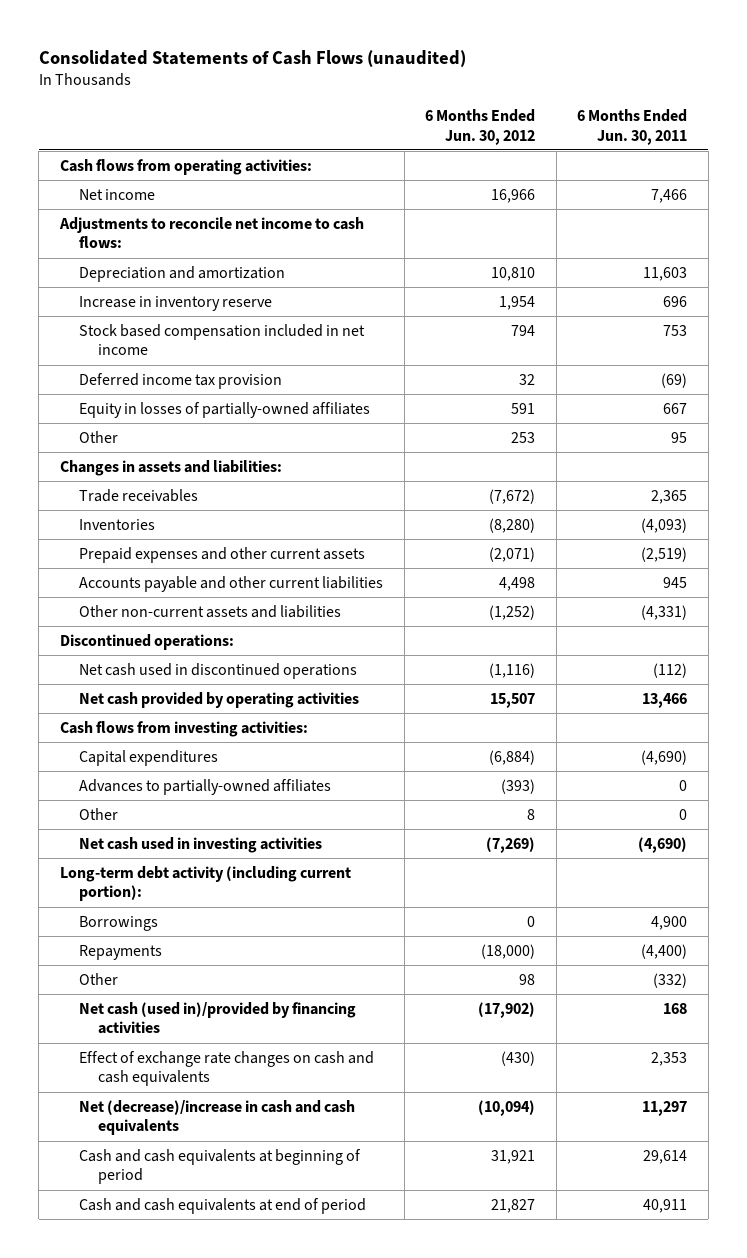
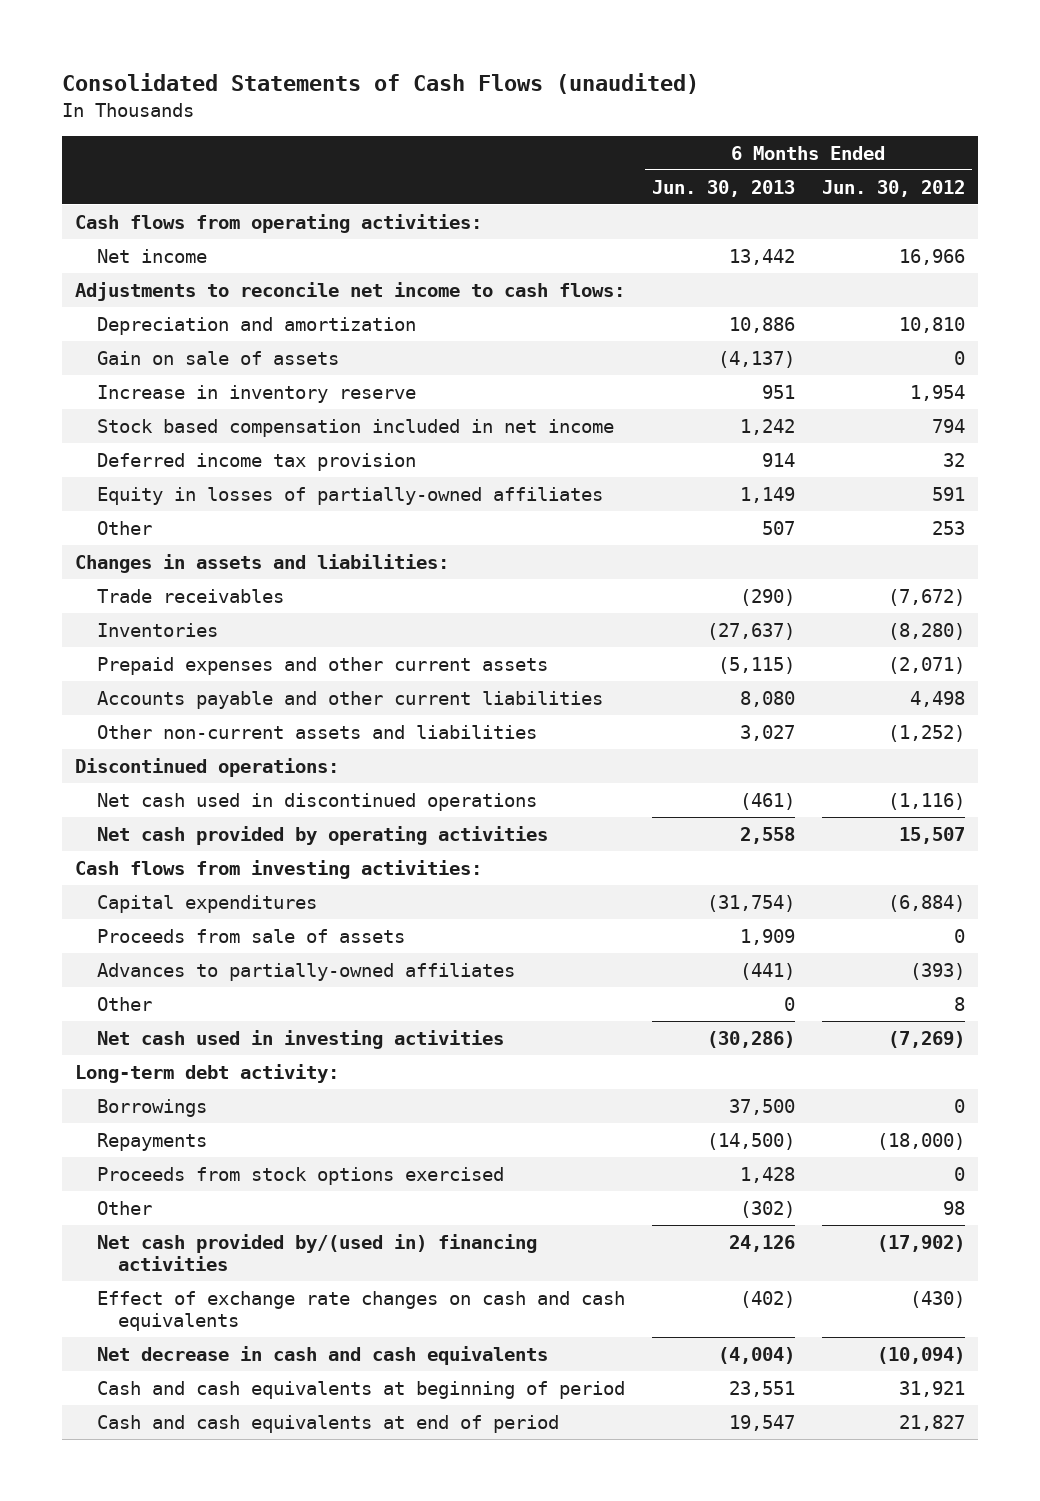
- | 6 Months Ended Jun. 30, 2012 | 6 Months Ended Jun. 30, 2011
+ | 6 Months Ended Jun. 30, 2013 | 6 Months Ended Jun. 30, 2012
+ Gain on sale of assets | (4,137) | 0
+ Proceeds from sale of assets | 1,909 | 0
- Long-term debt activity (including current portion):
+ Long-term debt activity:
+ Proceeds from stock options exercised | 1,428 | 0
- Net cash (used in)/provided by financing activities | (17,902) | 168
+ Net cash provided by/(used in) financing activities | 24,126 | (17,902)
- Net (decrease)/increase in cash and cash equivalents | (10,094) | 11,297
+ Net decrease in cash and cash equivalents | (4,004) | (10,094)

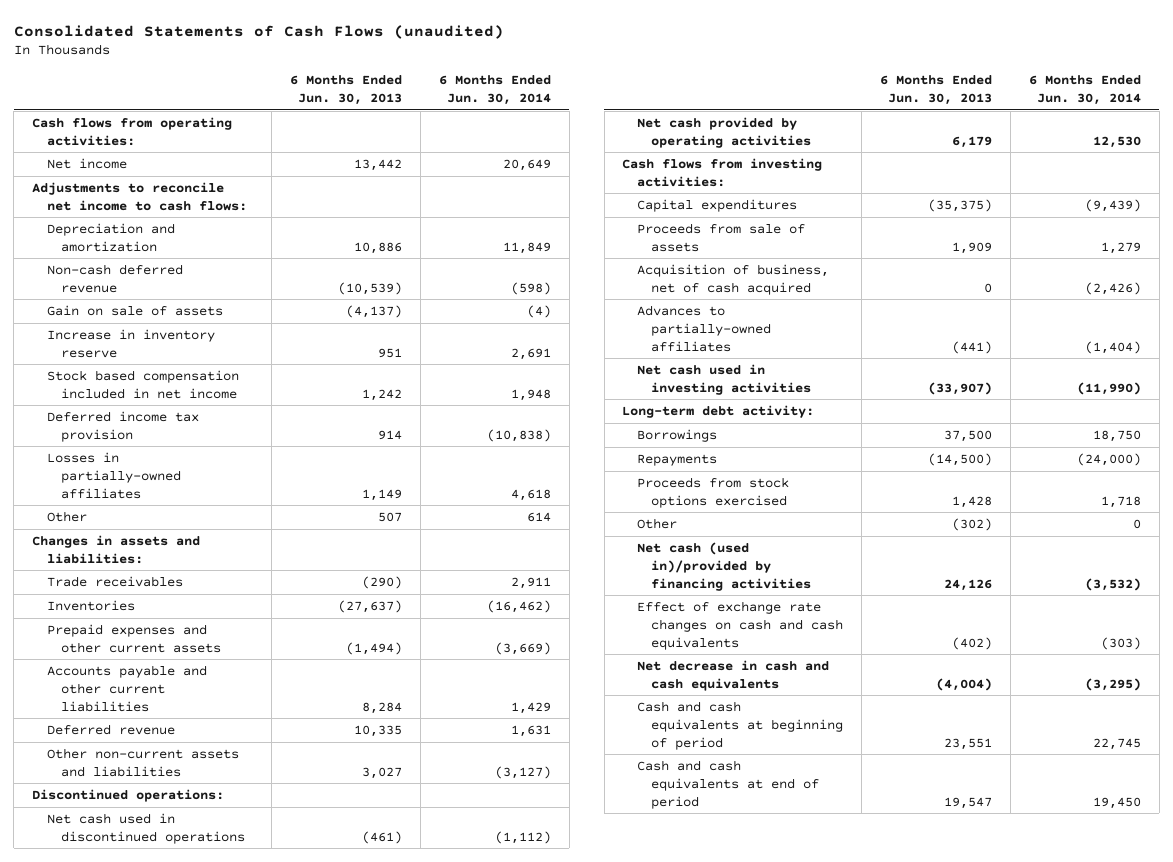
- | 6 Months Ended Jun. 30, 2013 | 6 Months Ended Jun. 30, 2012
+ | 6 Months Ended Jun. 30, 2013 | 6 Months Ended Jun. 30, 2014
+ Non-cash deferred revenue | (10,539) | (598)
- Equity in losses of partially-owned affiliates | 1,149 | 591
+ Losses in partially-owned affiliates | 1,149 | 4,618
- Prepaid expenses and other current assets | (5,115) | (2,071)
- Accounts payable and other current liabilities | 8,080 | 4,498
+ Prepaid expenses and other current assets | (1,494) | (3,669)
+ Accounts payable and other current liabilities | 8,284 | 1,429
+ Deferred revenue | 10,335 | 1,631
- Net cash provided by operating activities | 2,558 | 15,507
+ Net cash provided by operating activities | 6,179 | 12,530
- Capital expenditures | (31,754) | (6,884)
+ Capital expenditures | (35,375) | (9,439)
+ Acquisition of business, net of cash acquired | 0 | (2,426)
- Other | 0 | 8
- Net cash used in investing activities | (30,286) | (7,269)
+ Net cash used in investing activities | (33,907) | (11,990)
- Net cash provided by/(used in) financing activities | 24,126 | (17,902)
+ Net cash (used in)/provided by financing activities | 24,126 | (3,532)

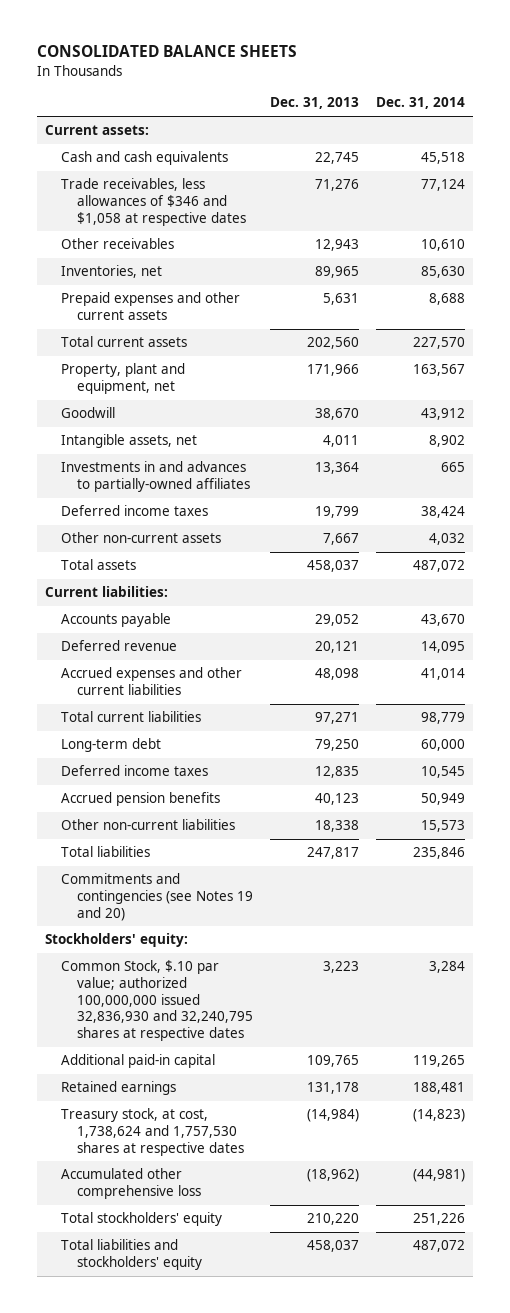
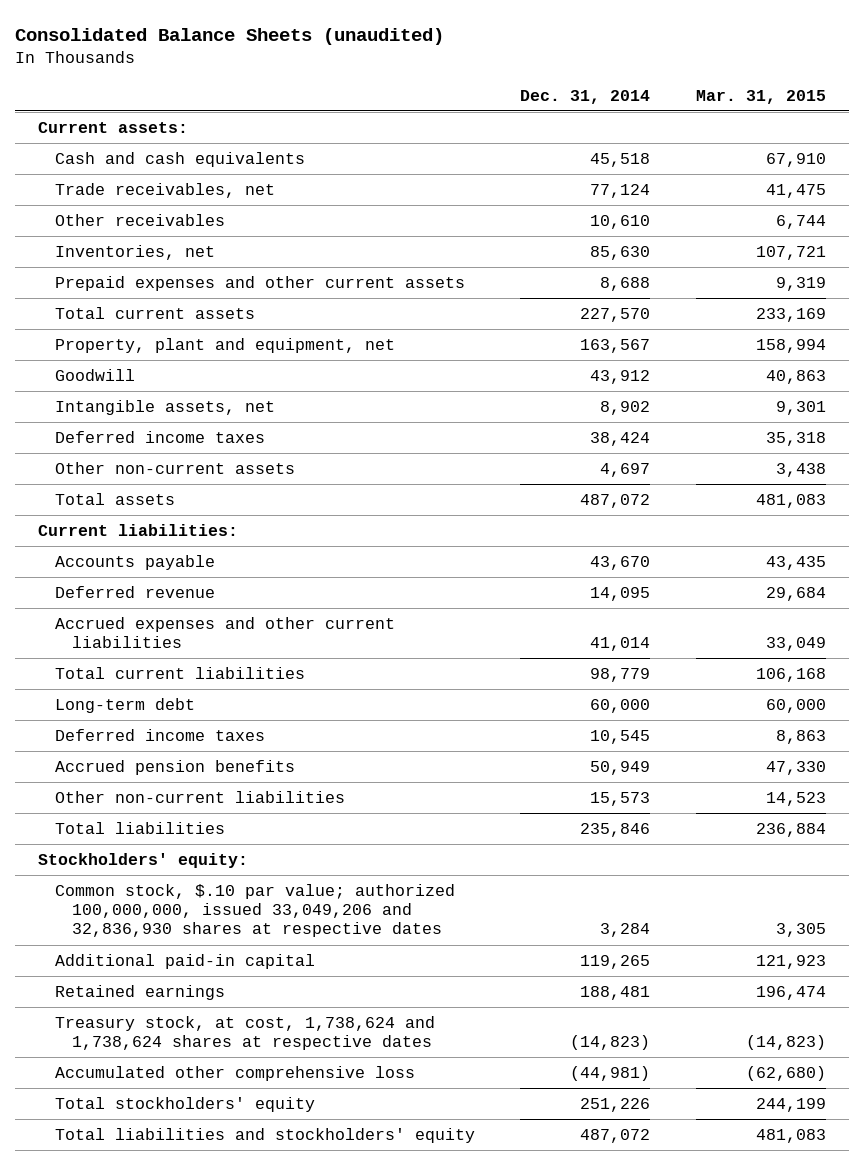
- CONSOLIDATED BALANCE SHEETS
+ Consolidated Balance Sheets (unaudited)
- | Dec. 31, 2013 | Dec. 31, 2014
+ | Dec. 31, 2014 | Mar. 31, 2015
- Trade receivables, less allowances of $346 and $1,058 at respective dates | 71,276 | 77,124
+ Trade receivables, net | 77,124 | 41,475
- Investments in and advances to partially-owned affiliates | 13,364 | 665
- Other non-current assets | 7,667 | 4,032
+ Other non-current assets | 4,697 | 3,438
- Commitments and contingencies (see Notes 19 and 20)
- Common Stock, $.10 par value; authorized 100,000,000 issued 32,836,930 and 32,240,795 shares at respective dates | 3,223 | 3,284
+ Common stock, $.10 par value; authorized 100,000,000, issued 33,049,206 and 32,836,930 shares at respective dates | 3,284 | 3,305
- Treasury stock, at cost, 1,738,624 and 1,757,530 shares at respective dates | (14,984) | (14,823)
+ Treasury stock, at cost, 1,738,624 and 1,738,624 shares at respective dates | (14,823) | (14,823)

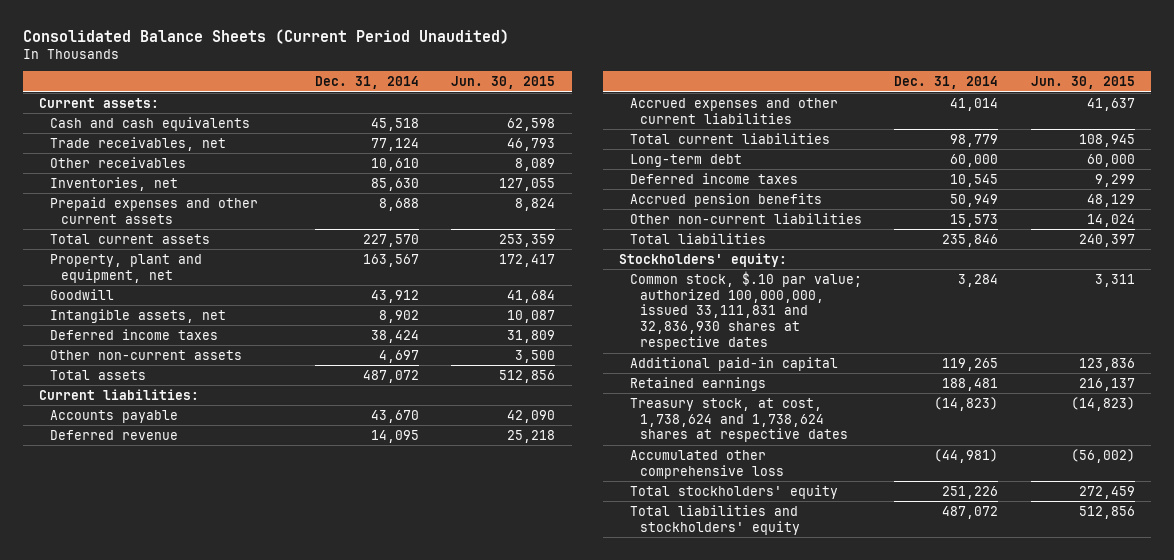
- Consolidated Balance Sheets (unaudited)
+ Consolidated Balance Sheets (Current Period Unaudited)
- | Dec. 31, 2014 | Mar. 31, 2015
+ | Dec. 31, 2014 | Jun. 30, 2015
- Common stock, $.10 par value; authorized 100,000,000, issued 33,049,206 and 32,836,930 shares at respective dates | 3,284 | 3,305
+ Common stock, $.10 par value; authorized 100,000,000, issued 33,111,831 and 32,836,930 shares at respective dates | 3,284 | 3,311

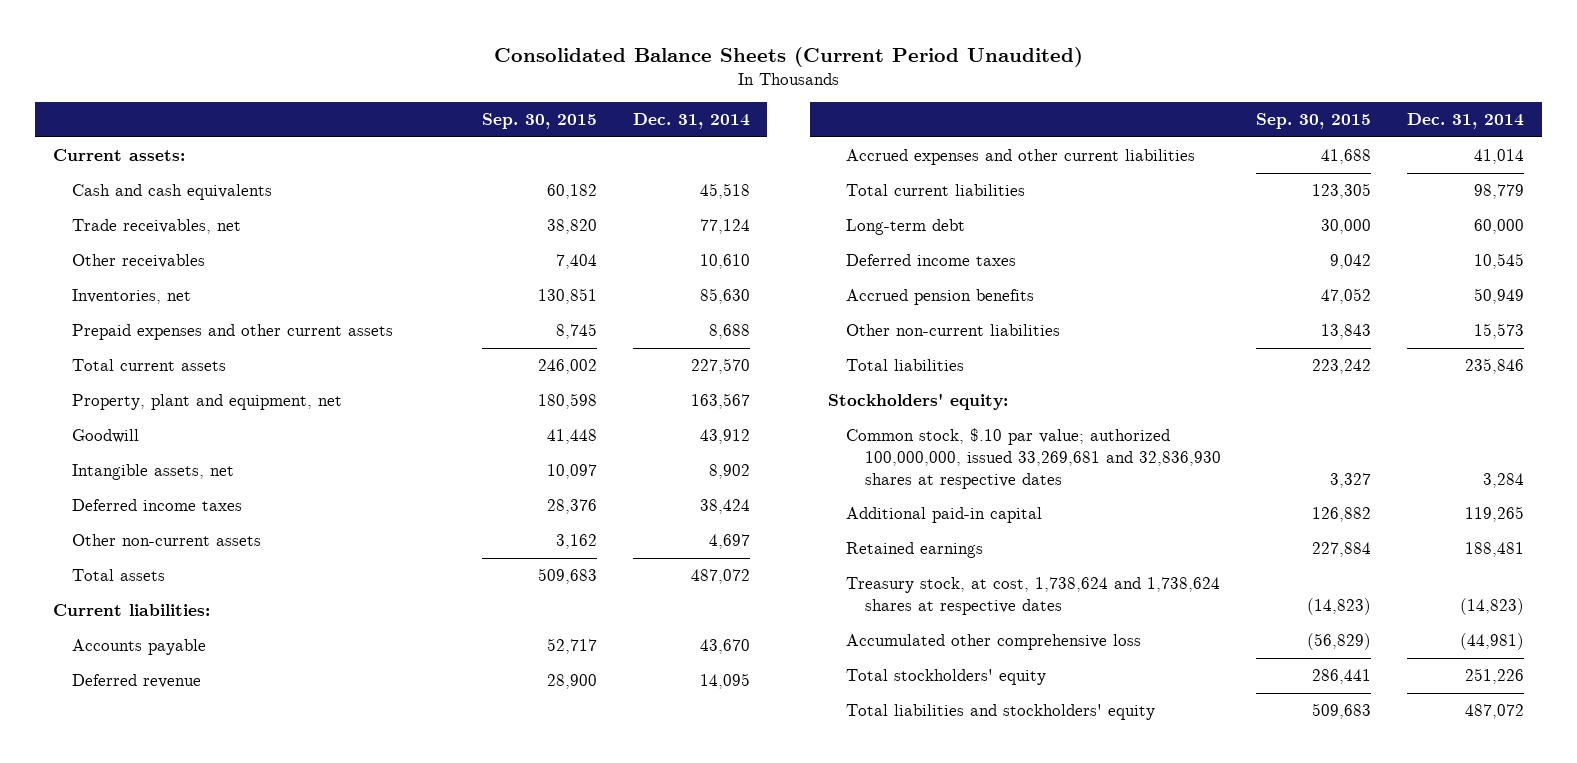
- | Dec. 31, 2014 | Jun. 30, 2015
+ | Sep. 30, 2015 | Dec. 31, 2014
- Common stock, $.10 par value; authorized 100,000,000, issued 33,111,831 and 32,836,930 shares at respective dates | 3,284 | 3,311
+ Common stock, $.10 par value; authorized 100,000,000, issued 33,269,681 and 32,836,930 shares at respective dates | 3,327 | 3,284

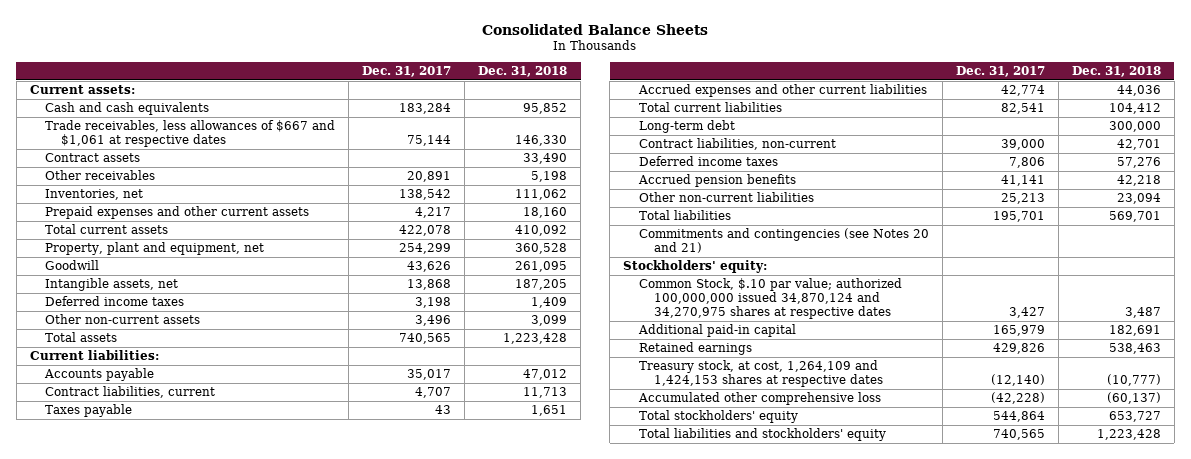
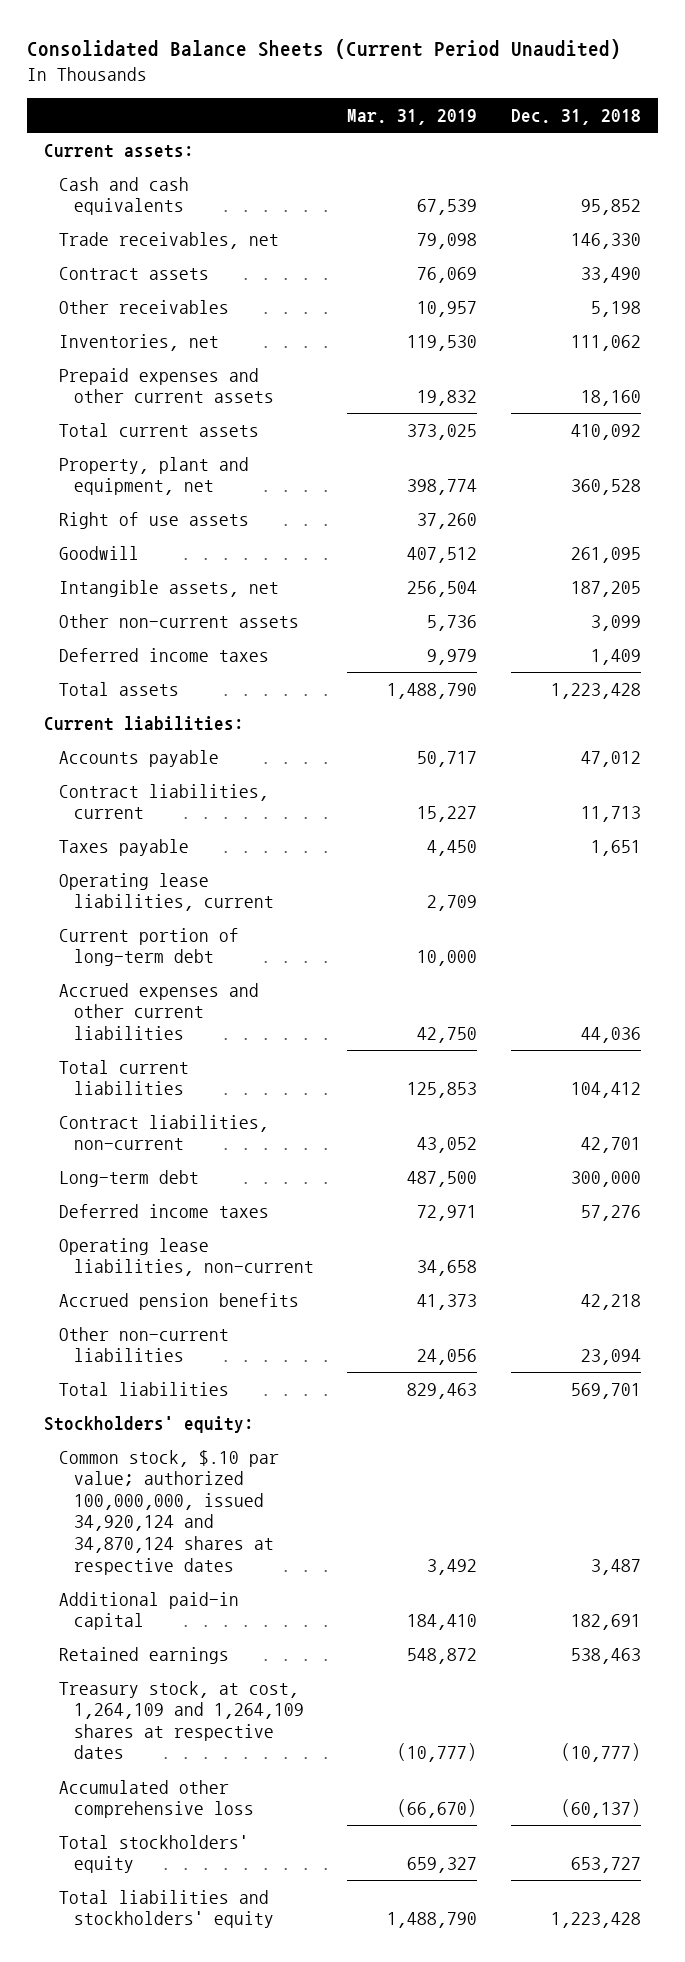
- Consolidated Balance Sheets
+ Consolidated Balance Sheets (Current Period Unaudited)
- | Dec. 31, 2017 | Dec. 31, 2018
+ | Mar. 31, 2019 | Dec. 31, 2018
- Trade receivables, less allowances of $667 and $1,061 at respective dates | 75,144 | 146,330
+ Trade receivables, net | 79,098 | 146,330
+ Right of use assets | 37,260 |
moved down: Deferred income taxes | 9,979 | 1,409
+ Operating lease liabilities, current | 2,709 |
+ Current portion of long-term debt | 10,000 |
moved down: Long-term debt | 487,500 | 300,000
+ Operating lease liabilities, non-current | 34,658 |
- Commitments and contingencies (see Notes 20 and 21)
- Common Stock, $.10 par value; authorized 100,000,000 issued 34,870,124 and 34,270,975 shares at respective dates | 3,427 | 3,487
+ Common stock, $.10 par value; authorized 100,000,000, issued 34,920,124 and 34,870,124 shares at respective dates | 3,492 | 3,487
- Treasury stock, at cost, 1,264,109 and 1,424,153 shares at respective dates | (12,140) | (10,777)
+ Treasury stock, at cost, 1,264,109 and 1,264,109 shares at respective dates | (10,777) | (10,777)

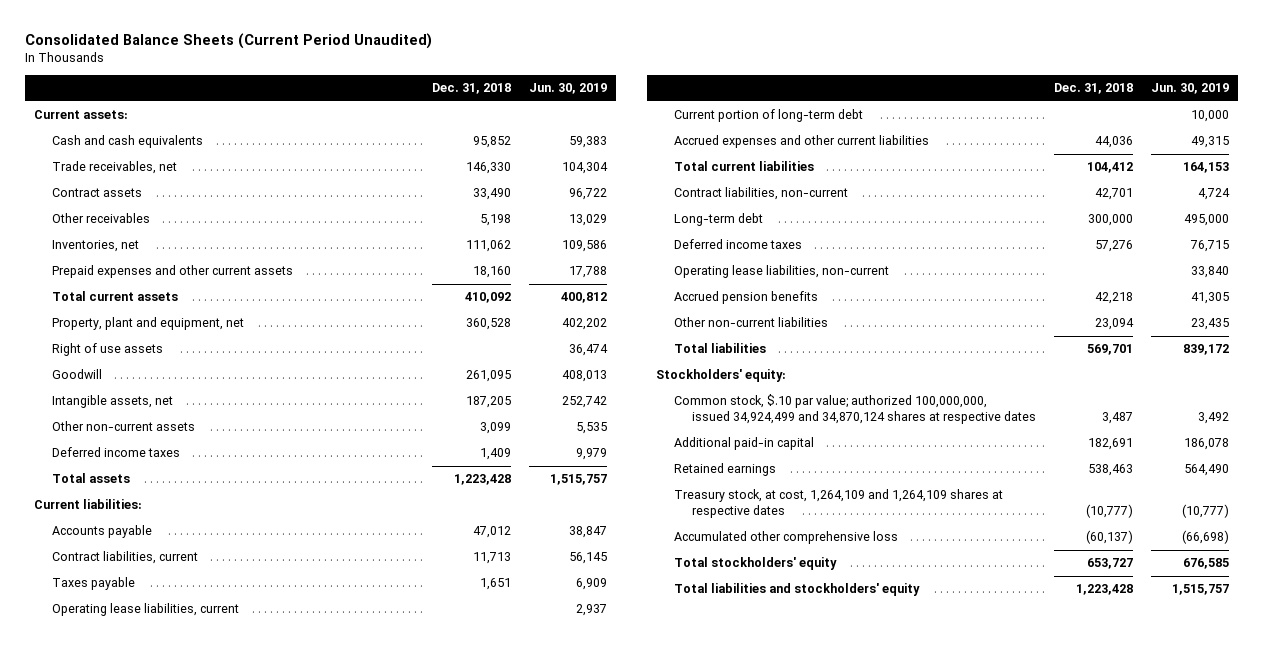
- | Mar. 31, 2019 | Dec. 31, 2018
+ | Dec. 31, 2018 | Jun. 30, 2019
- Common stock, $.10 par value; authorized 100,000,000, issued 34,920,124 and 34,870,124 shares at respective dates | 3,492 | 3,487
+ Common stock, $.10 par value; authorized 100,000,000, issued 34,924,499 and 34,870,124 shares at respective dates | 3,487 | 3,492

